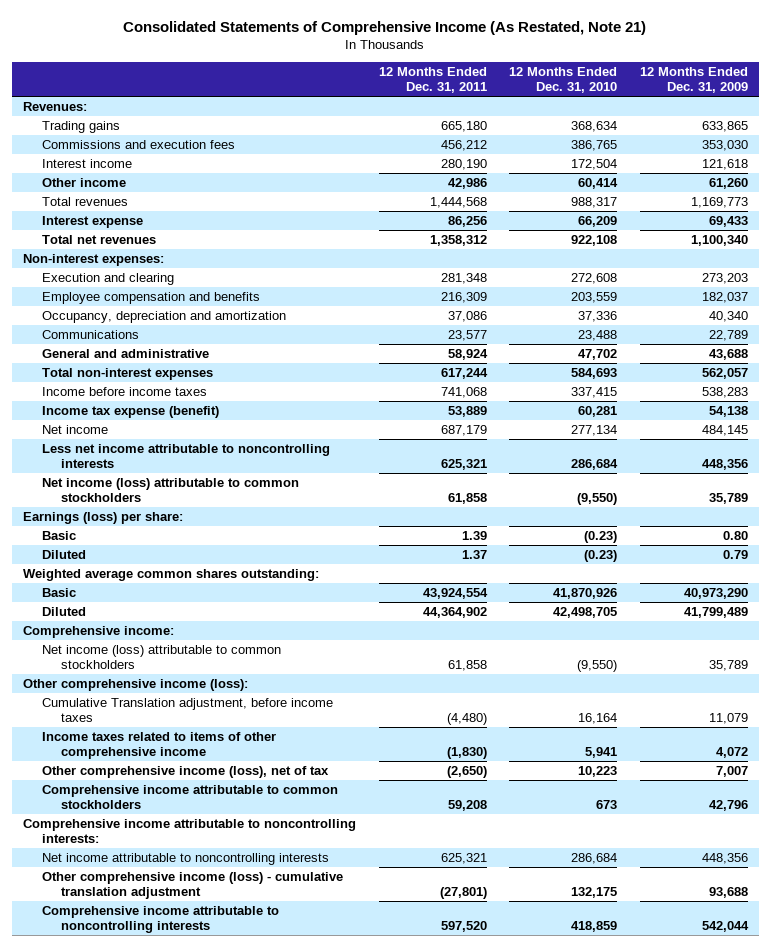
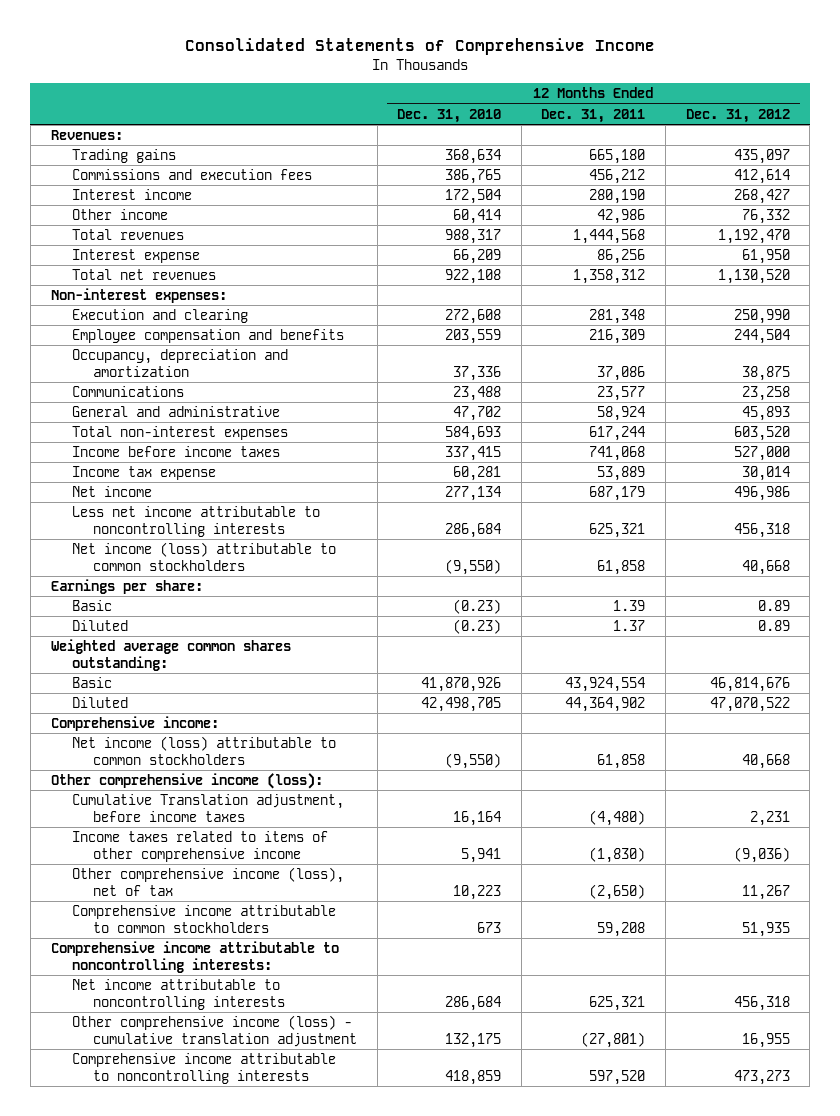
- Consolidated Statements of Comprehensive Income (As Restated, Note 21)
+ Consolidated Statements of Comprehensive Income
- | 12 Months Ended Dec. 31, 2011 | 12 Months Ended Dec. 31, 2010 | 12 Months Ended Dec. 31, 2009
+ | 12 Months Ended Dec. 31, 2010 | 12 Months Ended Dec. 31, 2011 | 12 Months Ended Dec. 31, 2012
- Income tax expense (benefit) | 53,889 | 60,281 | 54,138
+ Income tax expense | 60,281 | 53,889 | 30,014
- Earnings (loss) per share:
+ Earnings per share:

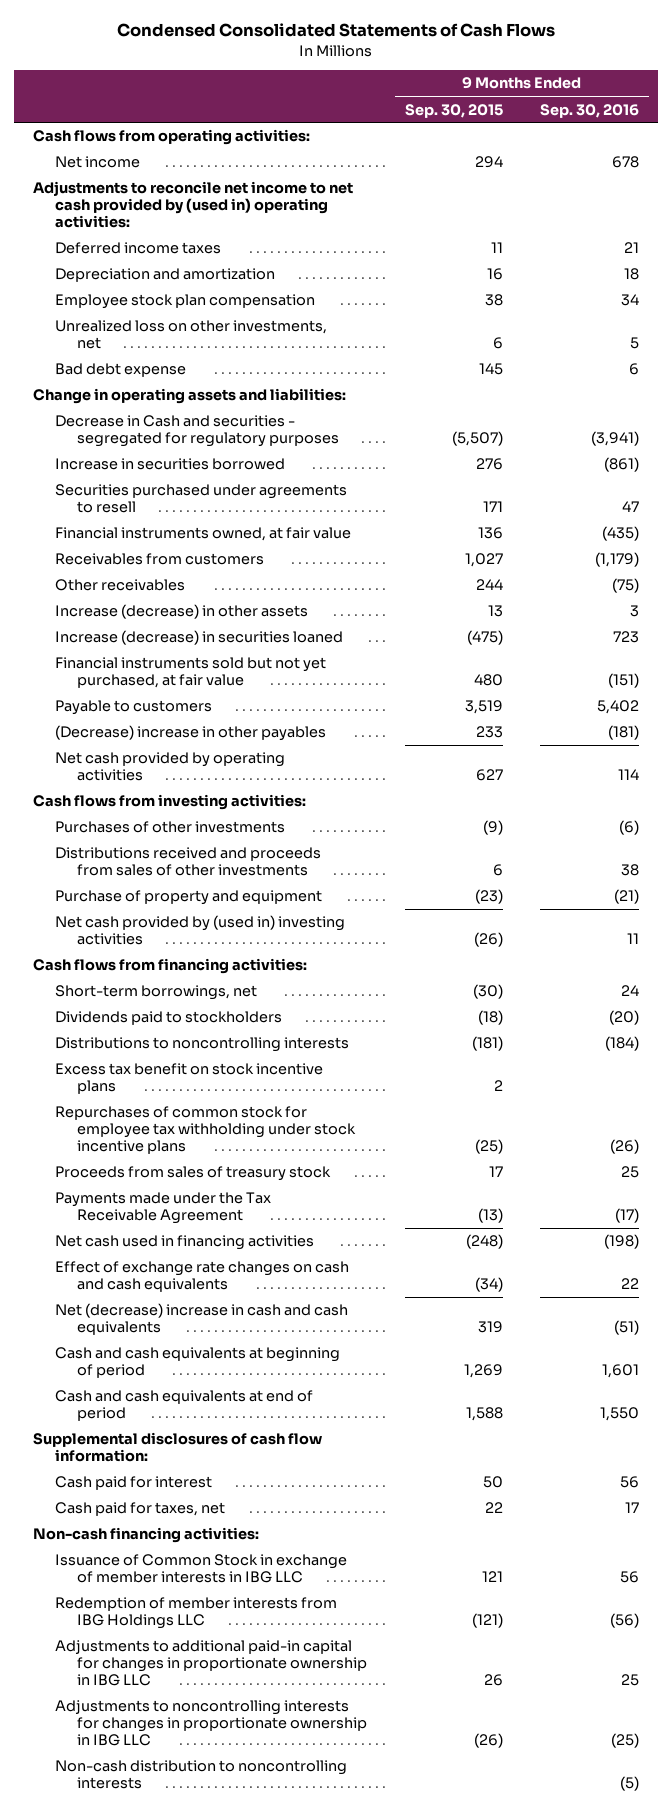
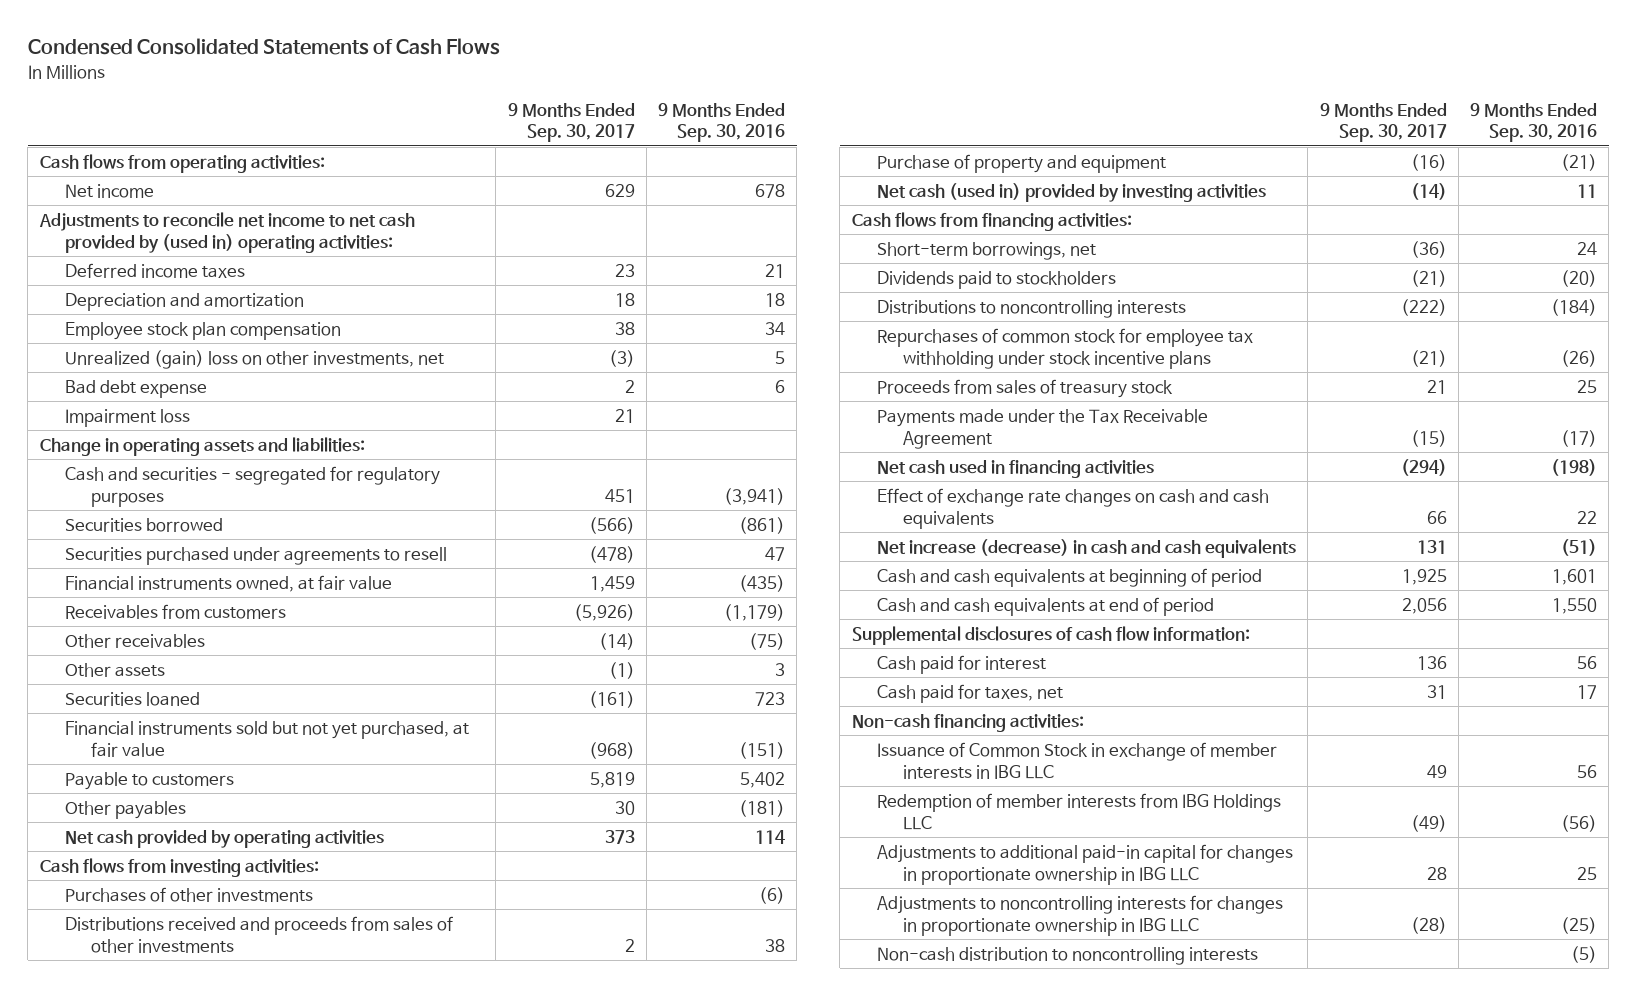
- | 9 Months Ended Sep. 30, 2015 | 9 Months Ended Sep. 30, 2016
+ | 9 Months Ended Sep. 30, 2017 | 9 Months Ended Sep. 30, 2016
- Unrealized loss on other investments, net | 6 | 5
+ Unrealized (gain) loss on other investments, net | (3) | 5
+ Impairment loss | 21 |
- Decrease in Cash and securities - segregated for regulatory purposes | (5,507) | (3,941)
- Increase in securities borrowed | 276 | (861)
+ Cash and securities - segregated for regulatory purposes | 451 | (3,941)
+ Securities borrowed | (566) | (861)
- Increase (decrease) in other assets | 13 | 3
- Increase (decrease) in securities loaned | (475) | 723
+ Other assets | (1) | 3
+ Securities loaned | (161) | 723
- (Decrease) increase in other payables | 233 | (181)
+ Other payables | 30 | (181)
- Net cash provided by (used in) investing activities | (26) | 11
+ Net cash (used in) provided by investing activities | (14) | 11
- Excess tax benefit on stock incentive plans | 2 |
- Net (decrease) increase in cash and cash equivalents | 319 | (51)
+ Net increase (decrease) in cash and cash equivalents | 131 | (51)

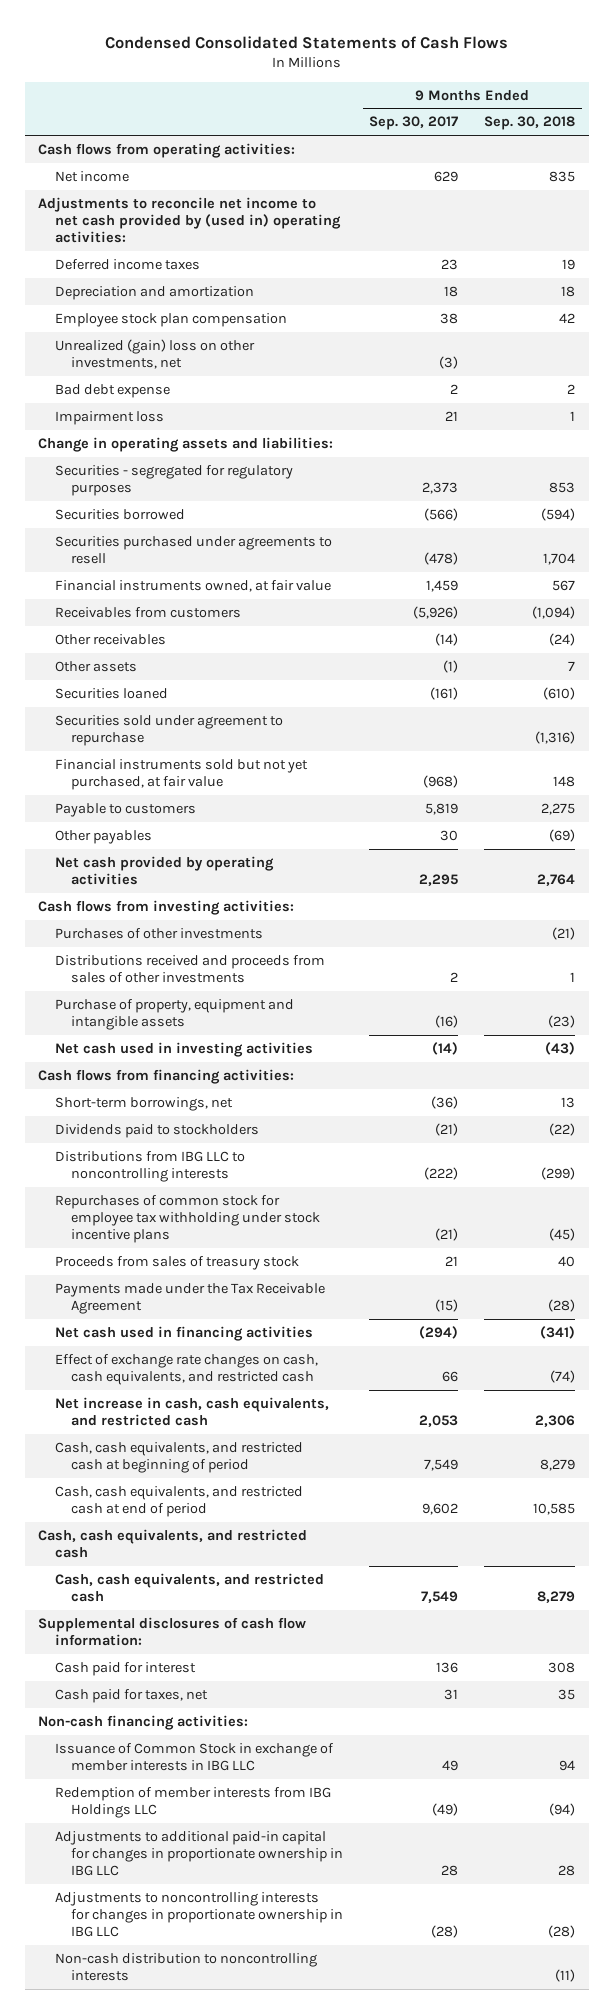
- | 9 Months Ended Sep. 30, 2017 | 9 Months Ended Sep. 30, 2016
+ | 9 Months Ended Sep. 30, 2017 | 9 Months Ended Sep. 30, 2018
- Cash and securities - segregated for regulatory purposes | 451 | (3,941)
+ Securities - segregated for regulatory purposes | 2,373 | 853
+ Securities sold under agreement to repurchase | | (1,316)
- Net cash provided by operating activities | 373 | 114
+ Net cash provided by operating activities | 2,295 | 2,764
- Purchase of property and equipment | (16) | (21)
- Net cash (used in) provided by investing activities | (14) | 11
+ Purchase of property, equipment and intangible assets | (16) | (23)
+ Net cash used in investing activities | (14) | (43)
- Distributions to noncontrolling interests | (222) | (184)
+ Distributions from IBG LLC to noncontrolling interests | (222) | (299)
- Effect of exchange rate changes on cash and cash equivalents | 66 | 22
- Net increase (decrease) in cash and cash equivalents | 131 | (51)
- Cash and cash equivalents at beginning of period | 1,925 | 1,601
- Cash and cash equivalents at end of period | 2,056 | 1,550
+ Effect of exchange rate changes on cash, cash equivalents, and restricted cash | 66 | (74)
+ Net increase in cash, cash equivalents, and restricted cash | 2,053 | 2,306
+ Cash, cash equivalents, and restricted cash at beginning of period | 7,549 | 8,279
+ Cash, cash equivalents, and restricted cash at end of period | 9,602 | 10,585
+ Cash, cash equivalents, and restricted cash
+ Cash, cash equivalents, and restricted cash | 7,549 | 8,279

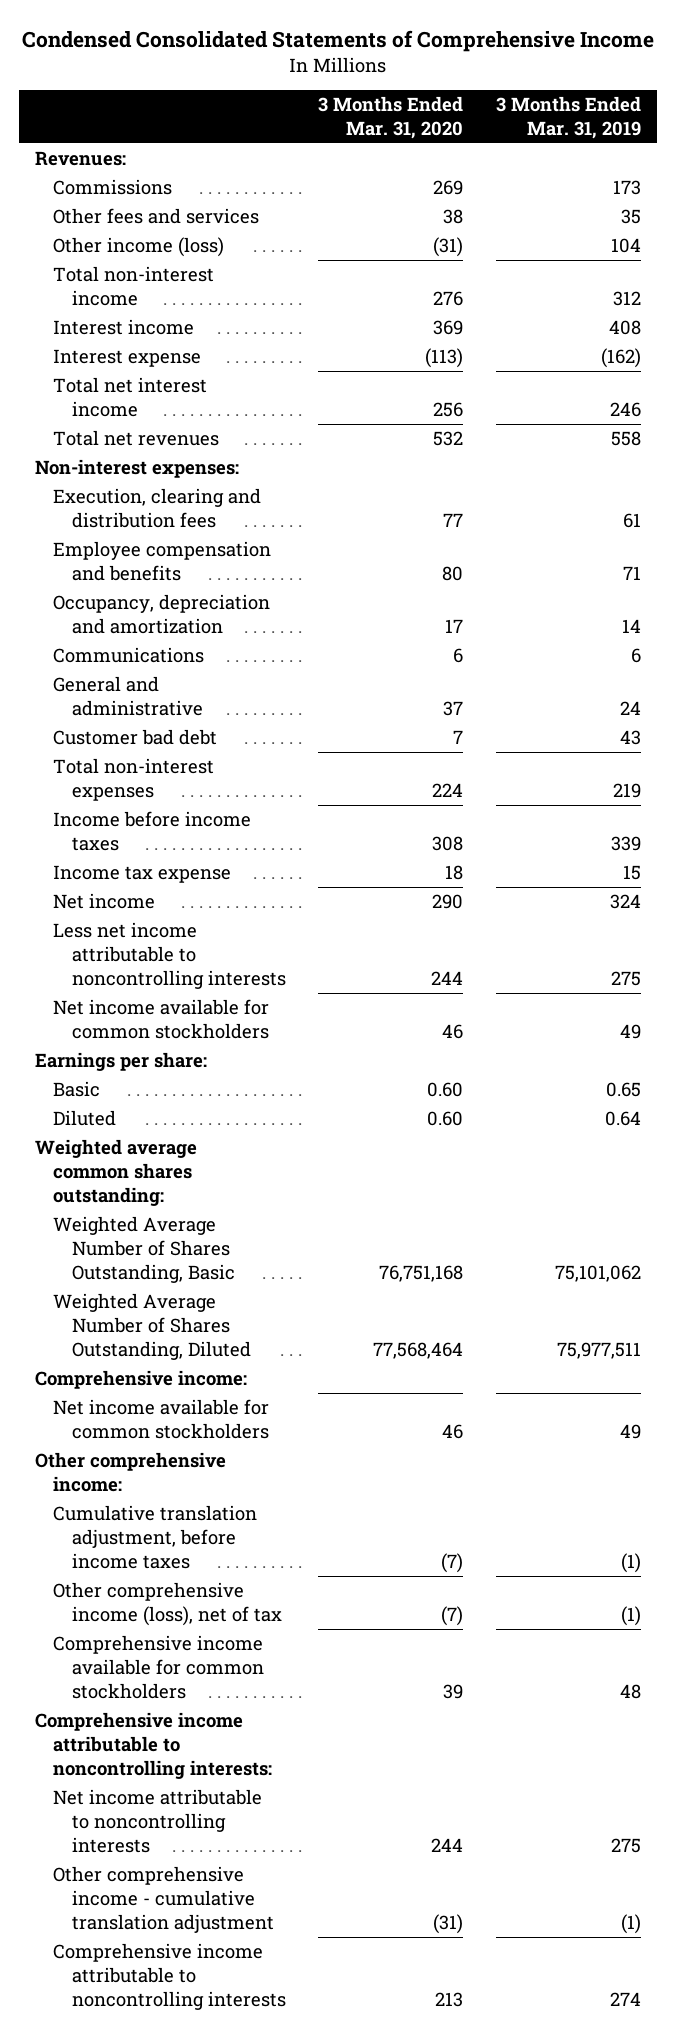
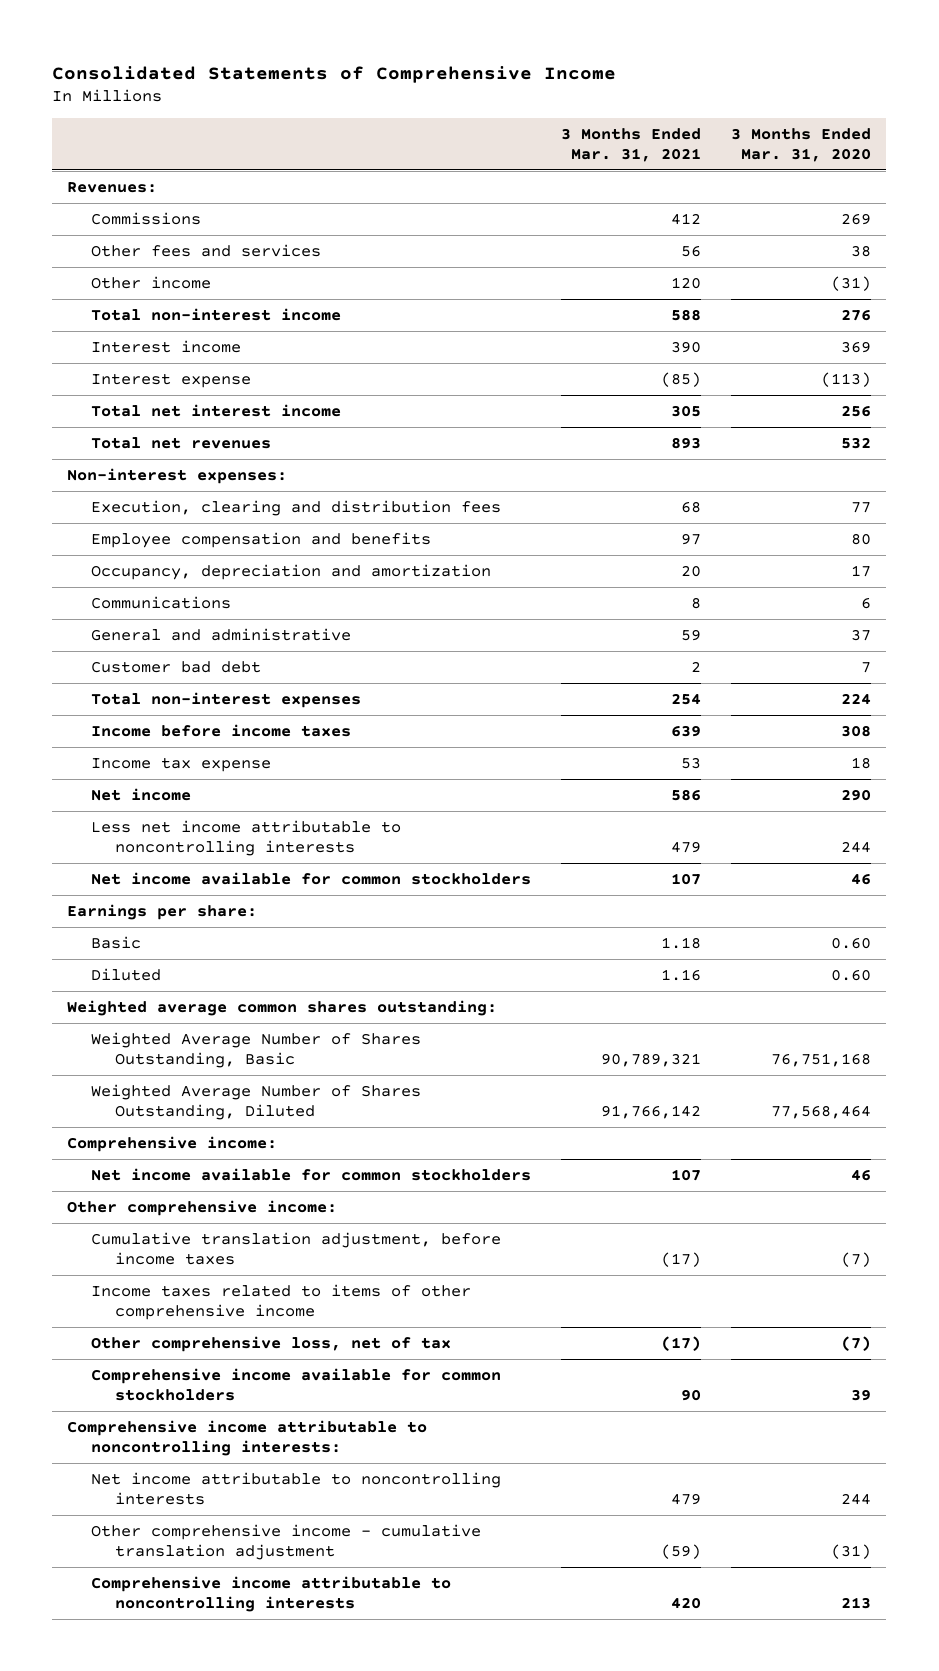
- Condensed Consolidated Statements of Comprehensive Income
+ Consolidated Statements of Comprehensive Income
- | 3 Months Ended Mar. 31, 2020 | 3 Months Ended Mar. 31, 2019
+ | 3 Months Ended Mar. 31, 2021 | 3 Months Ended Mar. 31, 2020
- Other income (loss) | (31) | 104
+ Other income | 120 | (31)
- Other comprehensive income (loss), net of tax | (7) | (1)
+ Income taxes related to items of other comprehensive income
+ Other comprehensive loss, net of tax | (17) | (7)

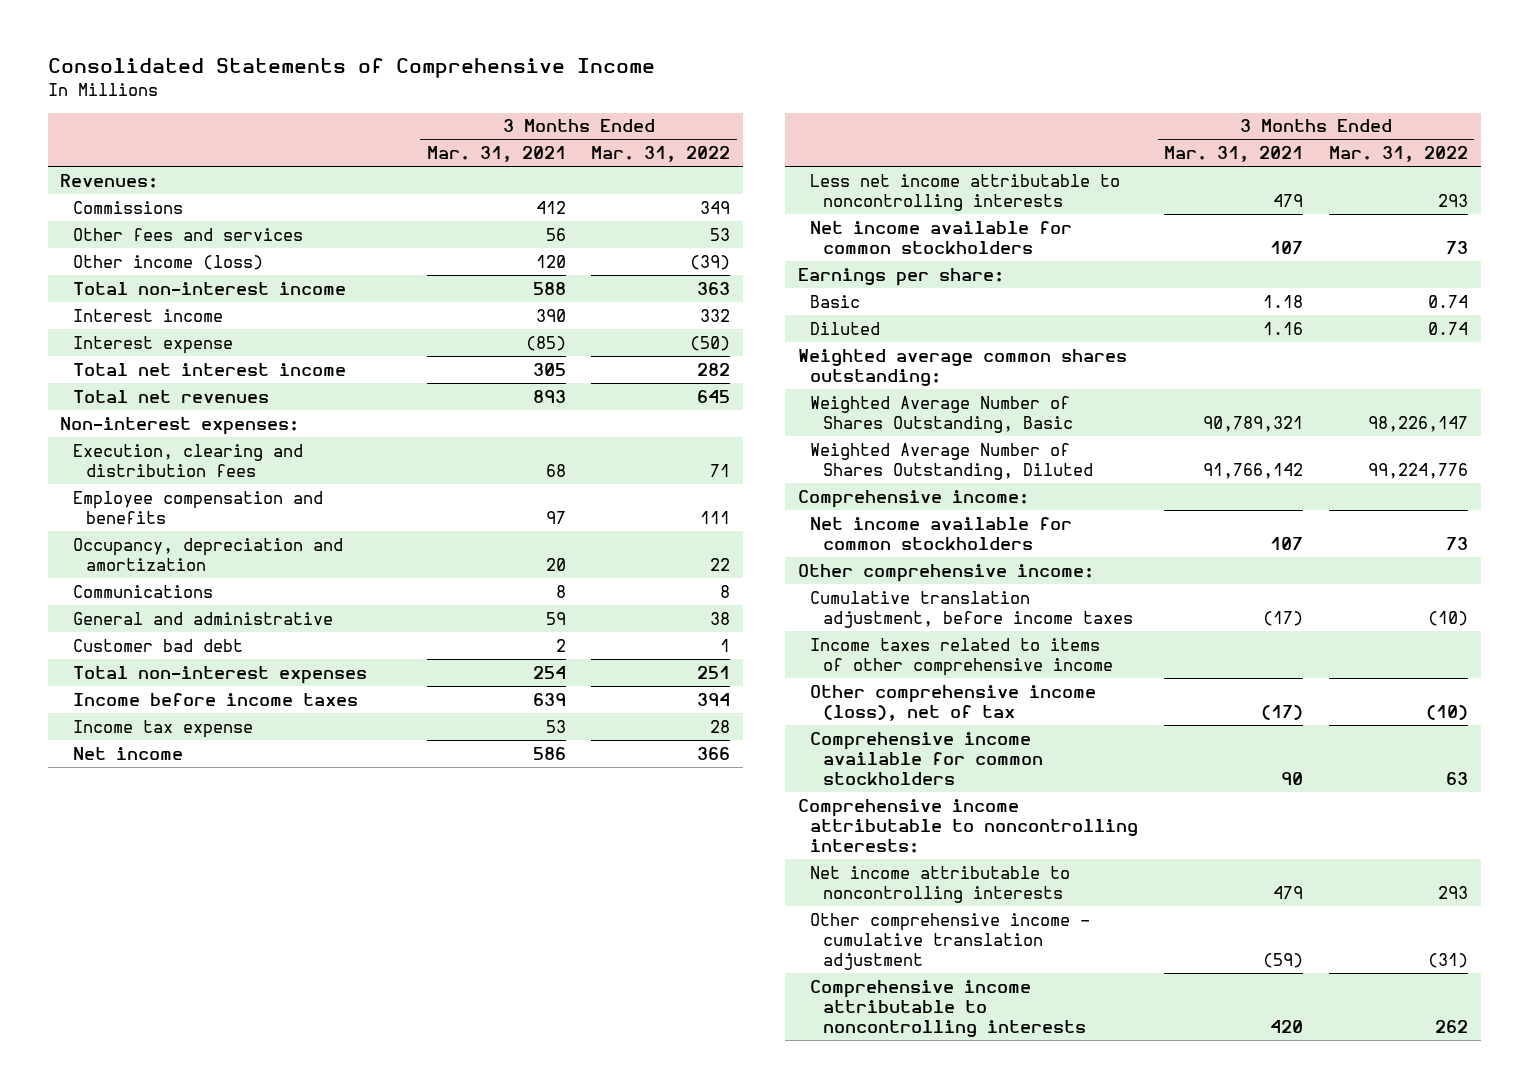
- | 3 Months Ended Mar. 31, 2021 | 3 Months Ended Mar. 31, 2020
+ | 3 Months Ended Mar. 31, 2021 | 3 Months Ended Mar. 31, 2022
- Other income | 120 | (31)
+ Other income (loss) | 120 | (39)
- Other comprehensive loss, net of tax | (17) | (7)
+ Other comprehensive income (loss), net of tax | (17) | (10)

